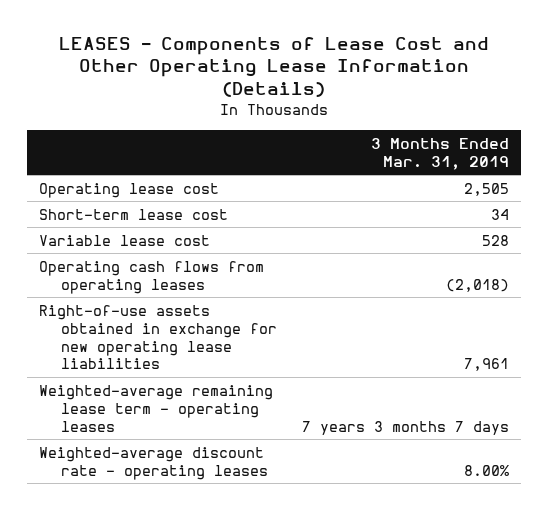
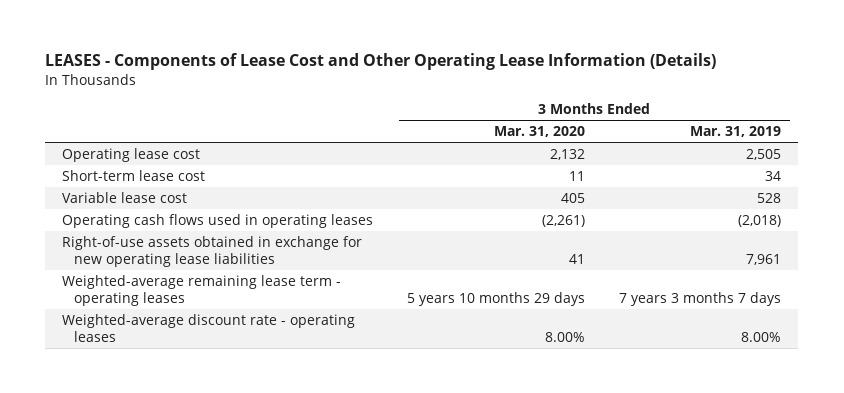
- | 3 Months Ended Mar. 31, 2019
+ | 3 Months Ended Mar. 31, 2020 | 3 Months Ended Mar. 31, 2019
- Operating cash flows from operating leases | (2,018)
+ Operating cash flows used in operating leases | (2,261) | (2,018)

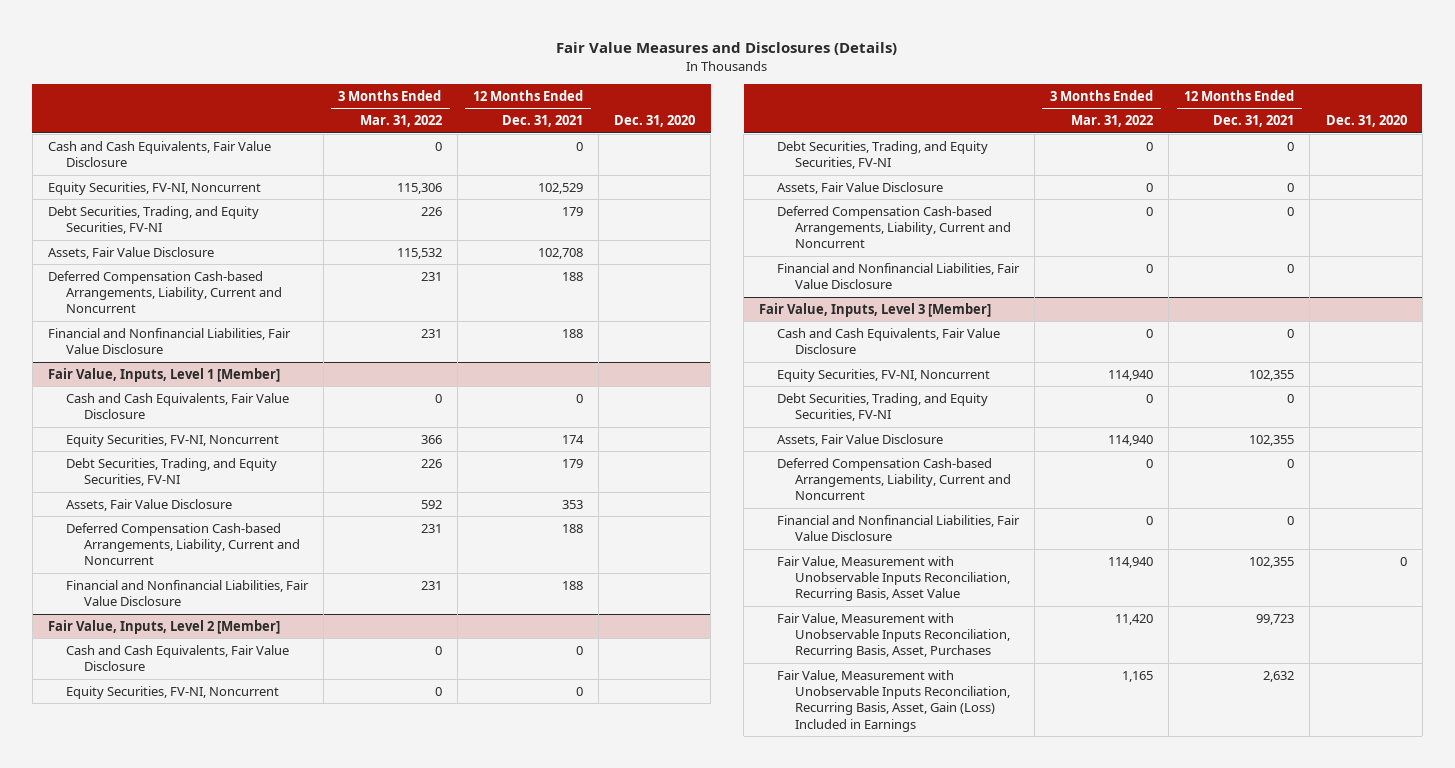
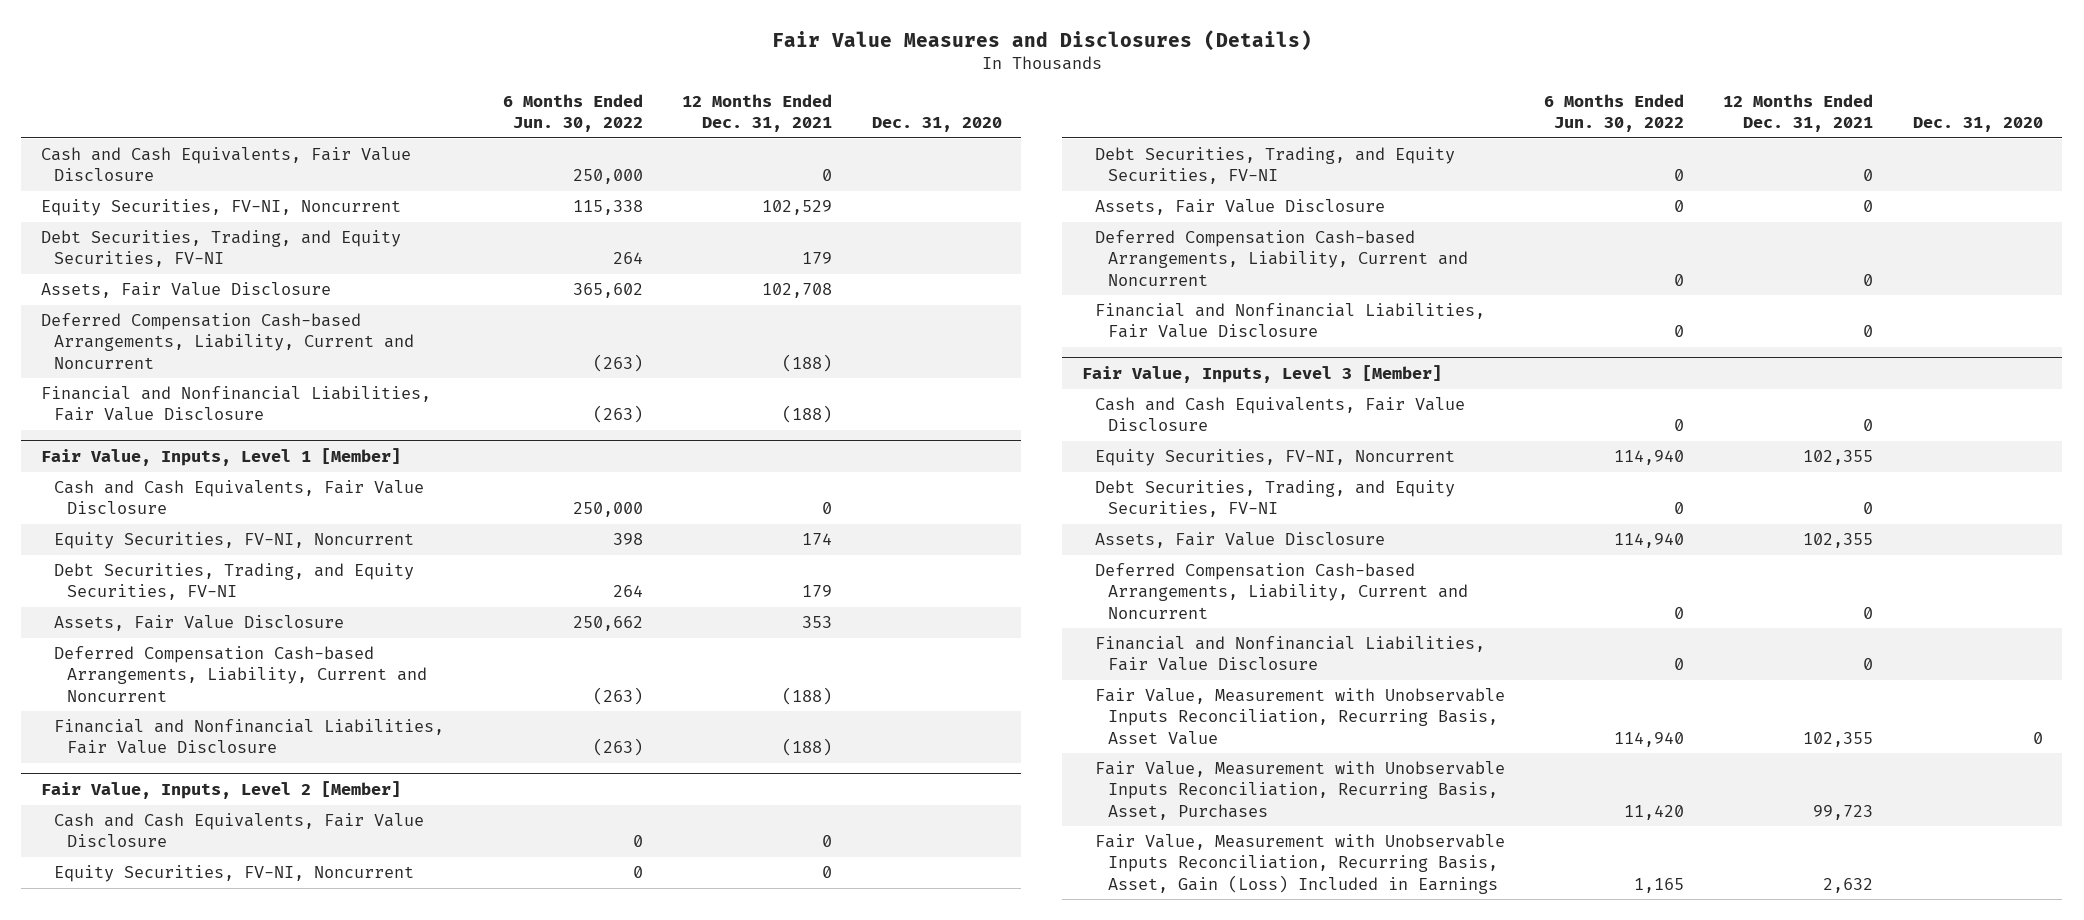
- | 3 Months Ended Mar. 31, 2022 | 12 Months Ended Dec. 31, 2021 | Dec. 31, 2020
+ | 6 Months Ended Jun. 30, 2022 | 12 Months Ended Dec. 31, 2021 | Dec. 31, 2020
- Deferred Compensation Cash-based Arrangements, Liability, Current and Noncurrent | 231 | 188 |
- Financial and Nonfinancial Liabilities, Fair Value Disclosure | 231 | 188 |
+ Deferred Compensation Cash-based Arrangements, Liability, Current and Noncurrent | (263) | (188) |
+ Financial and Nonfinancial Liabilities, Fair Value Disclosure | (263) | (188) |
@ Fair Value, Inputs, Level 1 [Member]
- Deferred Compensation Cash-based Arrangements, Liability, Current and Noncurrent | 231 | 188 |
- Financial and Nonfinancial Liabilities, Fair Value Disclosure | 231 | 188 |
+ Deferred Compensation Cash-based Arrangements, Liability, Current and Noncurrent | (263) | (188) |
+ Financial and Nonfinancial Liabilities, Fair Value Disclosure | (263) | (188) |

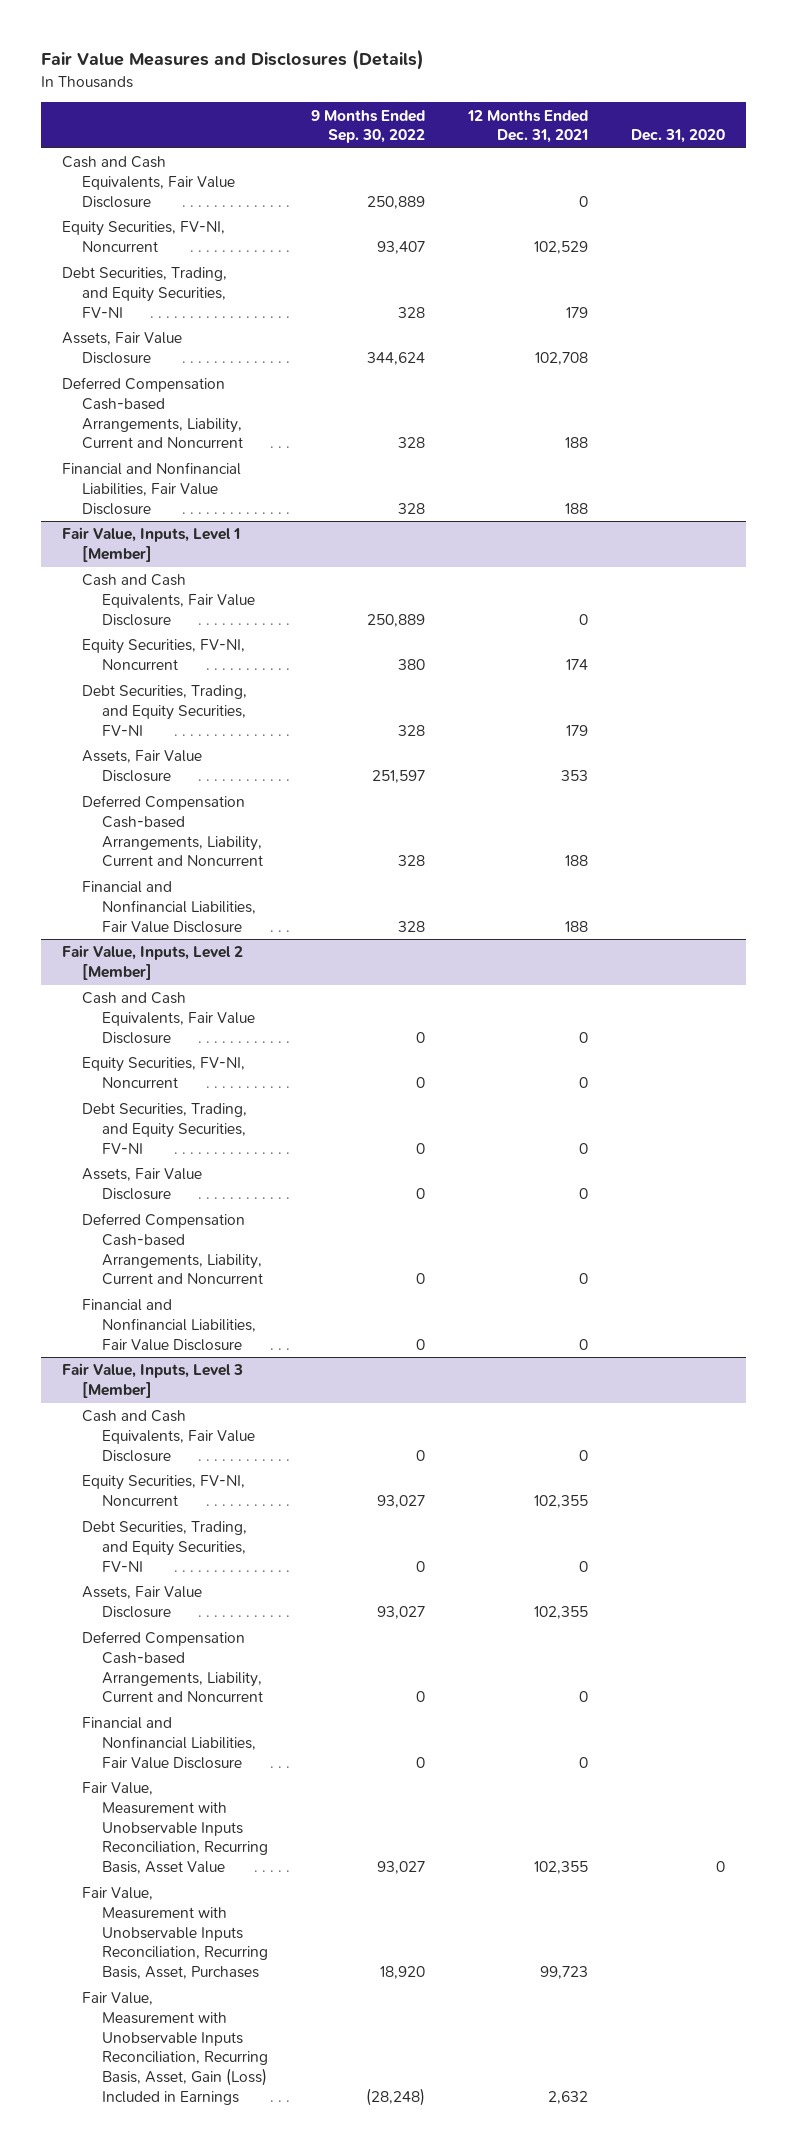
- | 6 Months Ended Jun. 30, 2022 | 12 Months Ended Dec. 31, 2021 | Dec. 31, 2020
+ | 9 Months Ended Sep. 30, 2022 | 12 Months Ended Dec. 31, 2021 | Dec. 31, 2020
- Deferred Compensation Cash-based Arrangements, Liability, Current and Noncurrent | (263) | (188) |
- Financial and Nonfinancial Liabilities, Fair Value Disclosure | (263) | (188) |
+ Deferred Compensation Cash-based Arrangements, Liability, Current and Noncurrent | 328 | 188 |
+ Financial and Nonfinancial Liabilities, Fair Value Disclosure | 328 | 188 |
@ Fair Value, Inputs, Level 1 [Member]
- Deferred Compensation Cash-based Arrangements, Liability, Current and Noncurrent | (263) | (188) |
- Financial and Nonfinancial Liabilities, Fair Value Disclosure | (263) | (188) |
+ Deferred Compensation Cash-based Arrangements, Liability, Current and Noncurrent | 328 | 188 |
+ Financial and Nonfinancial Liabilities, Fair Value Disclosure | 328 | 188 |

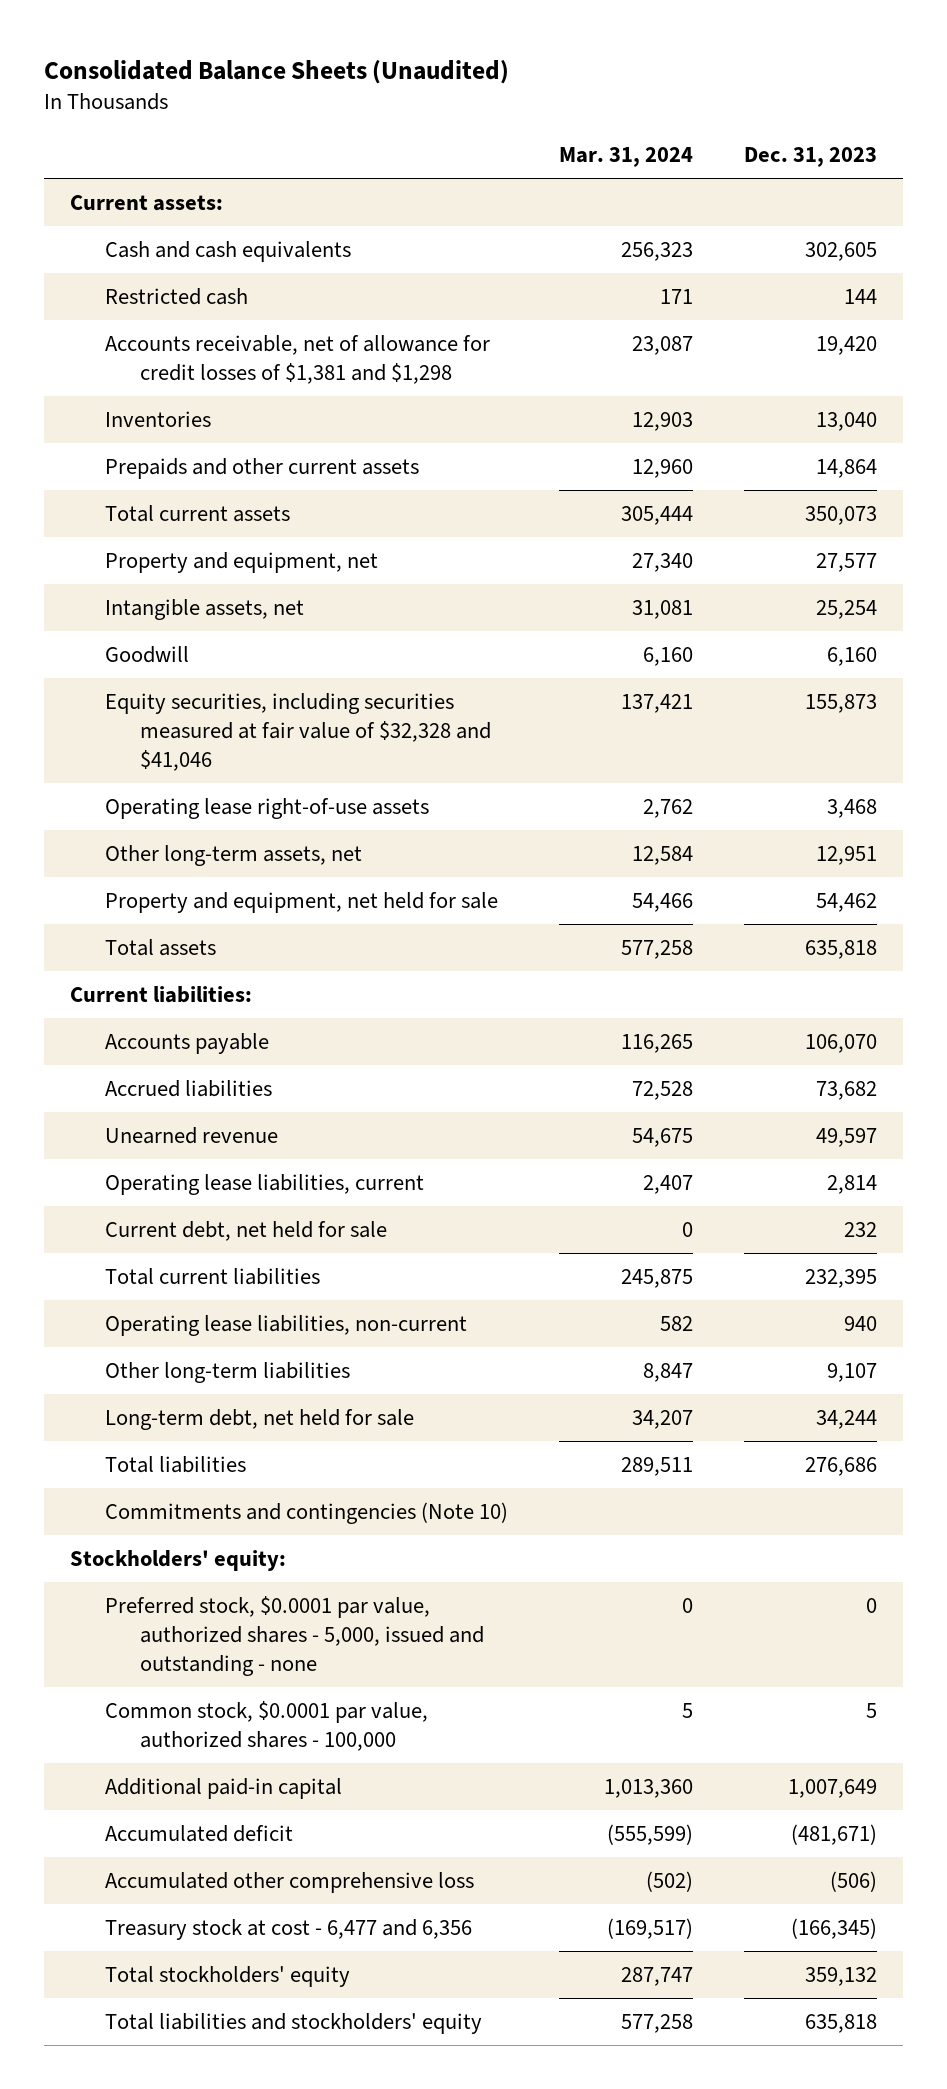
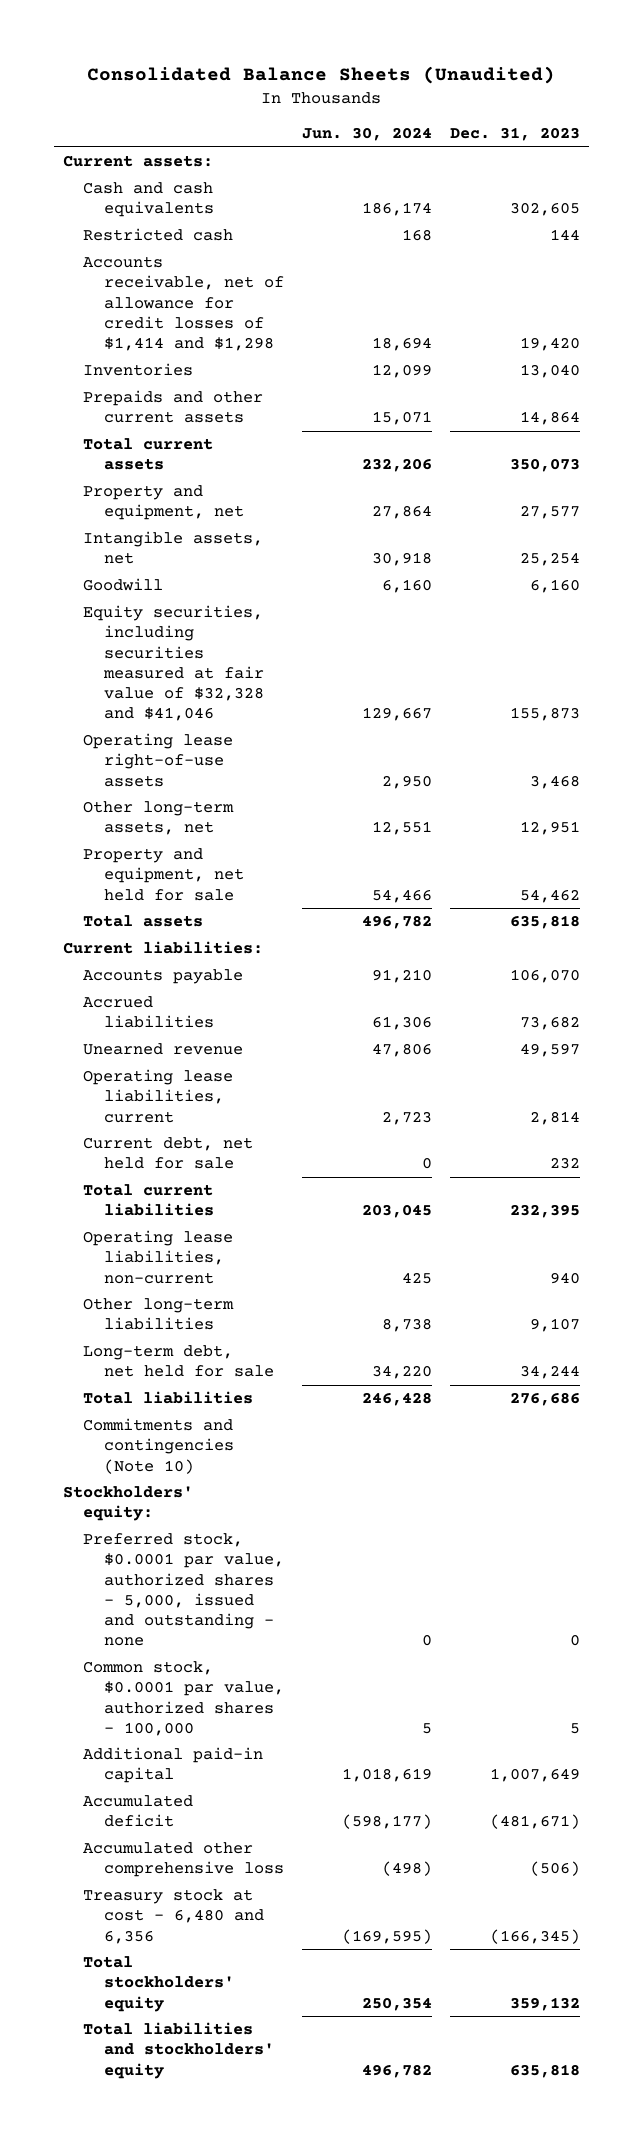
- | Mar. 31, 2024 | Dec. 31, 2023
+ | Jun. 30, 2024 | Dec. 31, 2023
- Accounts receivable, net of allowance for credit losses of $1,381 and $1,298 | 23,087 | 19,420
+ Accounts receivable, net of allowance for credit losses of $1,414 and $1,298 | 18,694 | 19,420
- Treasury stock at cost - 6,477 and 6,356 | (169,517) | (166,345)
+ Treasury stock at cost - 6,480 and 6,356 | (169,595) | (166,345)

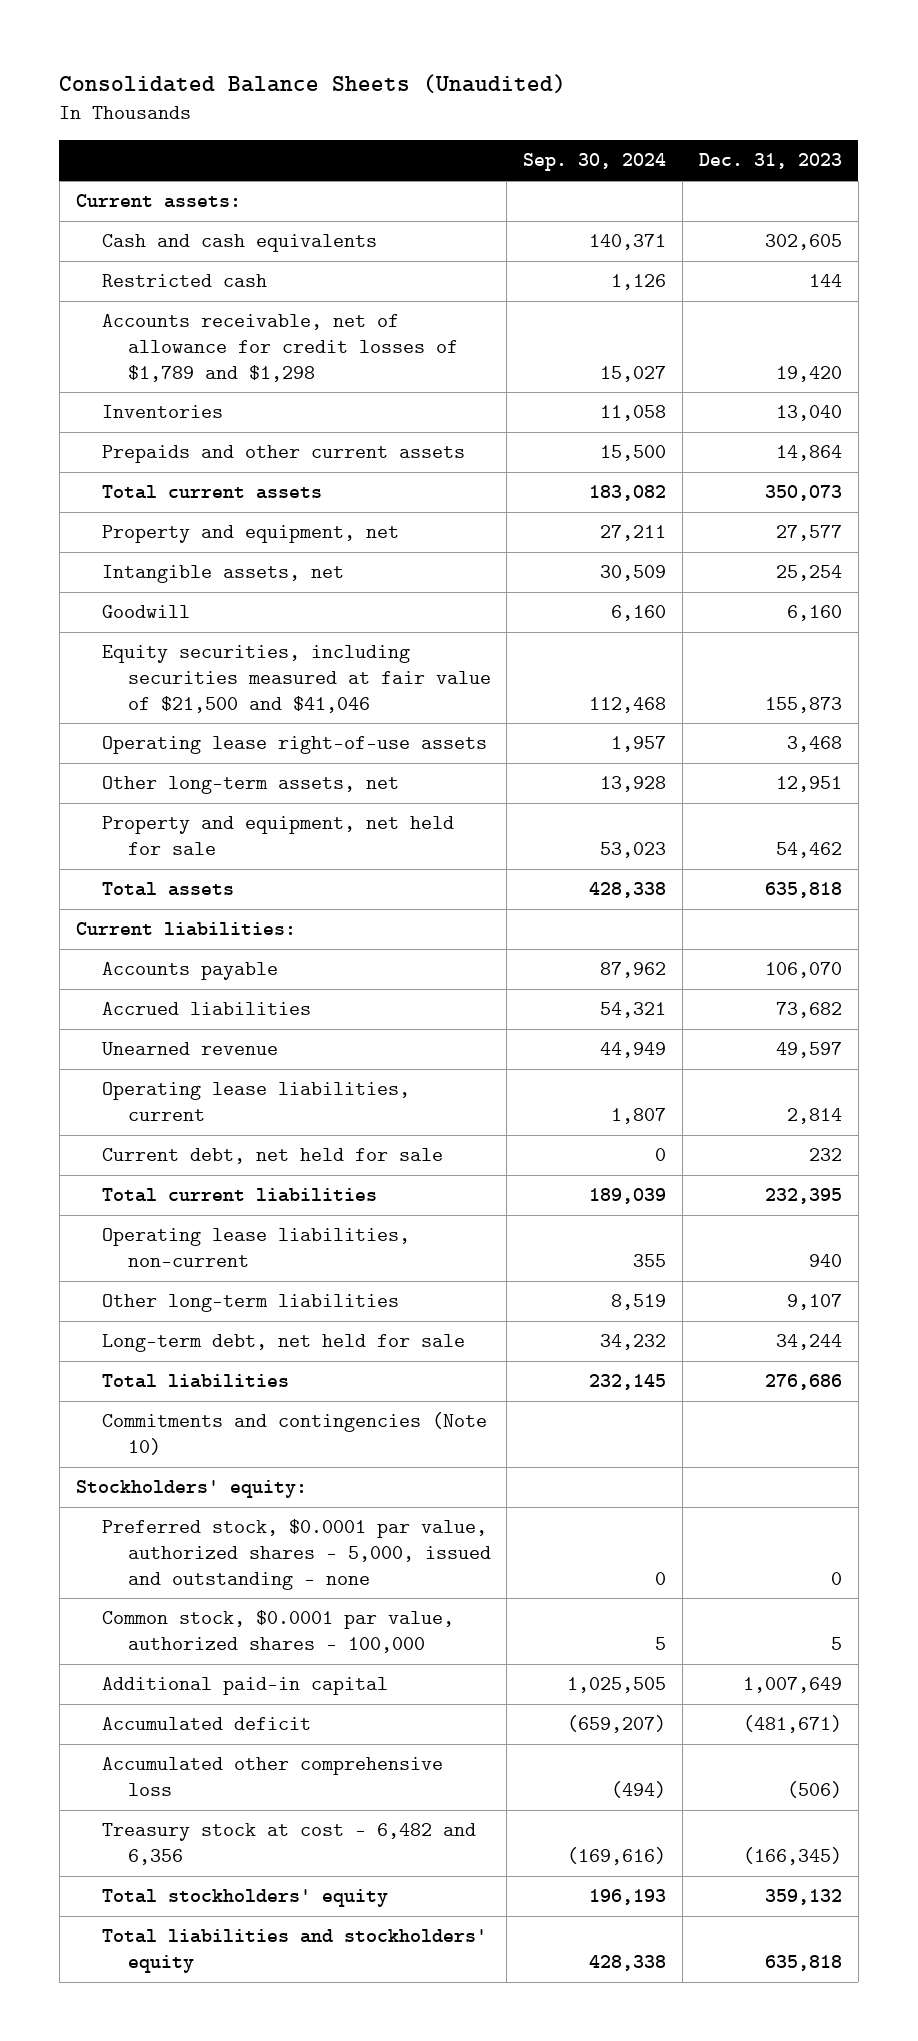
- | Jun. 30, 2024 | Dec. 31, 2023
+ | Sep. 30, 2024 | Dec. 31, 2023
- Accounts receivable, net of allowance for credit losses of $1,414 and $1,298 | 18,694 | 19,420
+ Accounts receivable, net of allowance for credit losses of $1,789 and $1,298 | 15,027 | 19,420
- Equity securities, including securities measured at fair value of $32,328 and $41,046 | 129,667 | 155,873
+ Equity securities, including securities measured at fair value of $21,500 and $41,046 | 112,468 | 155,873
- Treasury stock at cost - 6,480 and 6,356 | (169,595) | (166,345)
+ Treasury stock at cost - 6,482 and 6,356 | (169,616) | (166,345)

